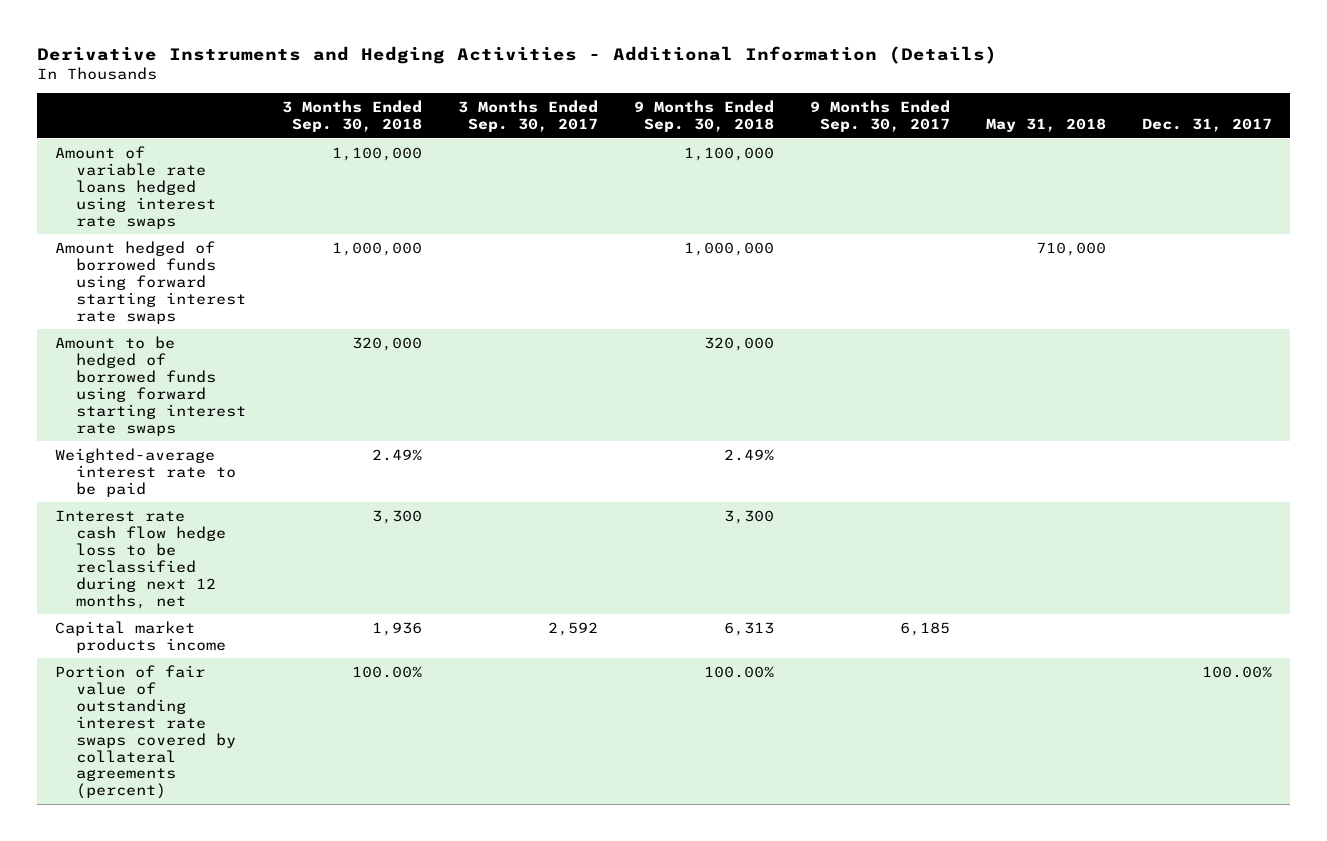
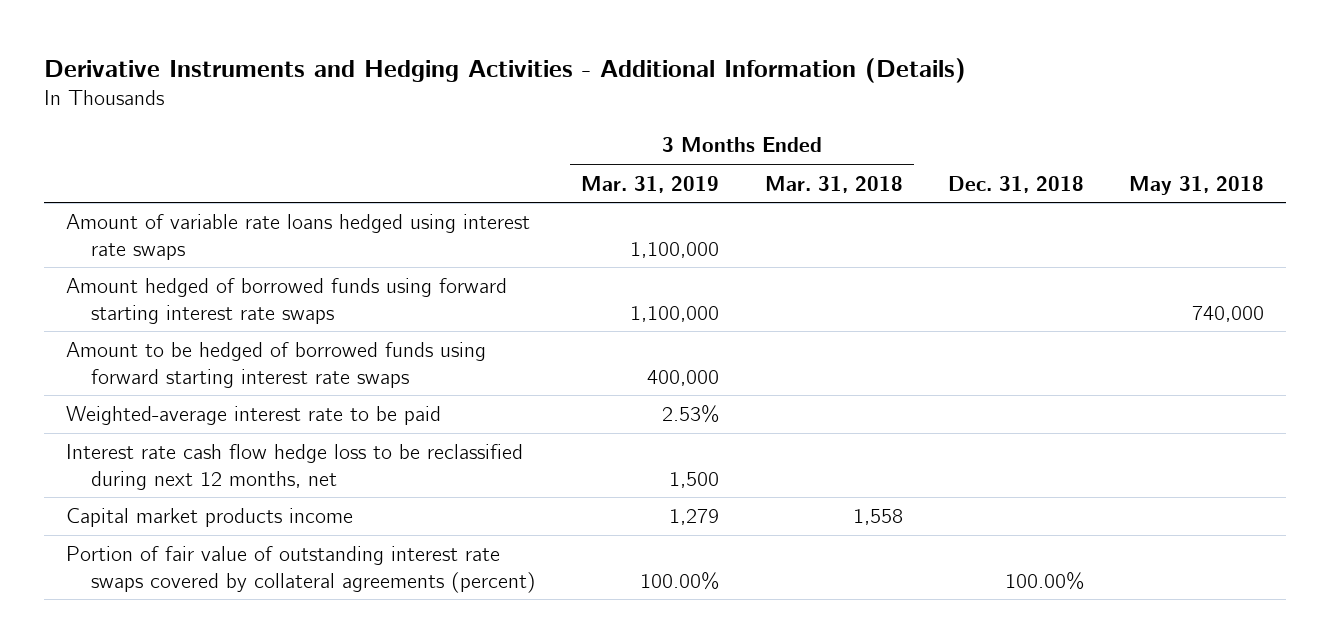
- | 3 Months Ended Sep. 30, 2018 | 3 Months Ended Sep. 30, 2017 | 9 Months Ended Sep. 30, 2018 | 9 Months Ended Sep. 30, 2017 | May 31, 2018 | Dec. 31, 2017
+ | 3 Months Ended Mar. 31, 2019 | 3 Months Ended Mar. 31, 2018 | Dec. 31, 2018 | May 31, 2018
- Amount hedged of borrowed funds using forward starting interest rate swaps | 1,000,000 | | 1,000,000 | | 710,000 |
+ Amount hedged of borrowed funds using forward starting interest rate swaps | 1,100,000 | | | 740,000

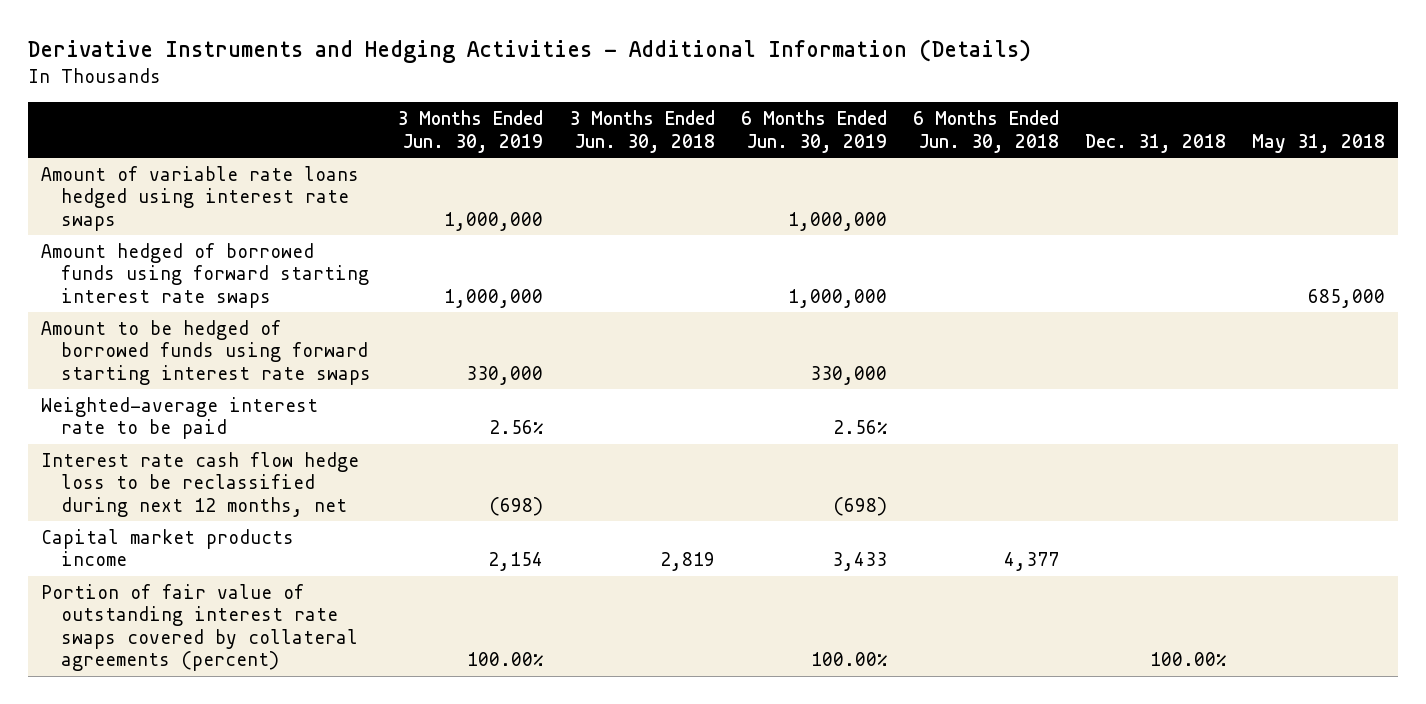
- | 3 Months Ended Mar. 31, 2019 | 3 Months Ended Mar. 31, 2018 | Dec. 31, 2018 | May 31, 2018
+ | 3 Months Ended Jun. 30, 2019 | 3 Months Ended Jun. 30, 2018 | 6 Months Ended Jun. 30, 2019 | 6 Months Ended Jun. 30, 2018 | Dec. 31, 2018 | May 31, 2018
- Amount hedged of borrowed funds using forward starting interest rate swaps | 1,100,000 | | | 740,000
+ Amount hedged of borrowed funds using forward starting interest rate swaps | 1,000,000 | | 1,000,000 | | | 685,000

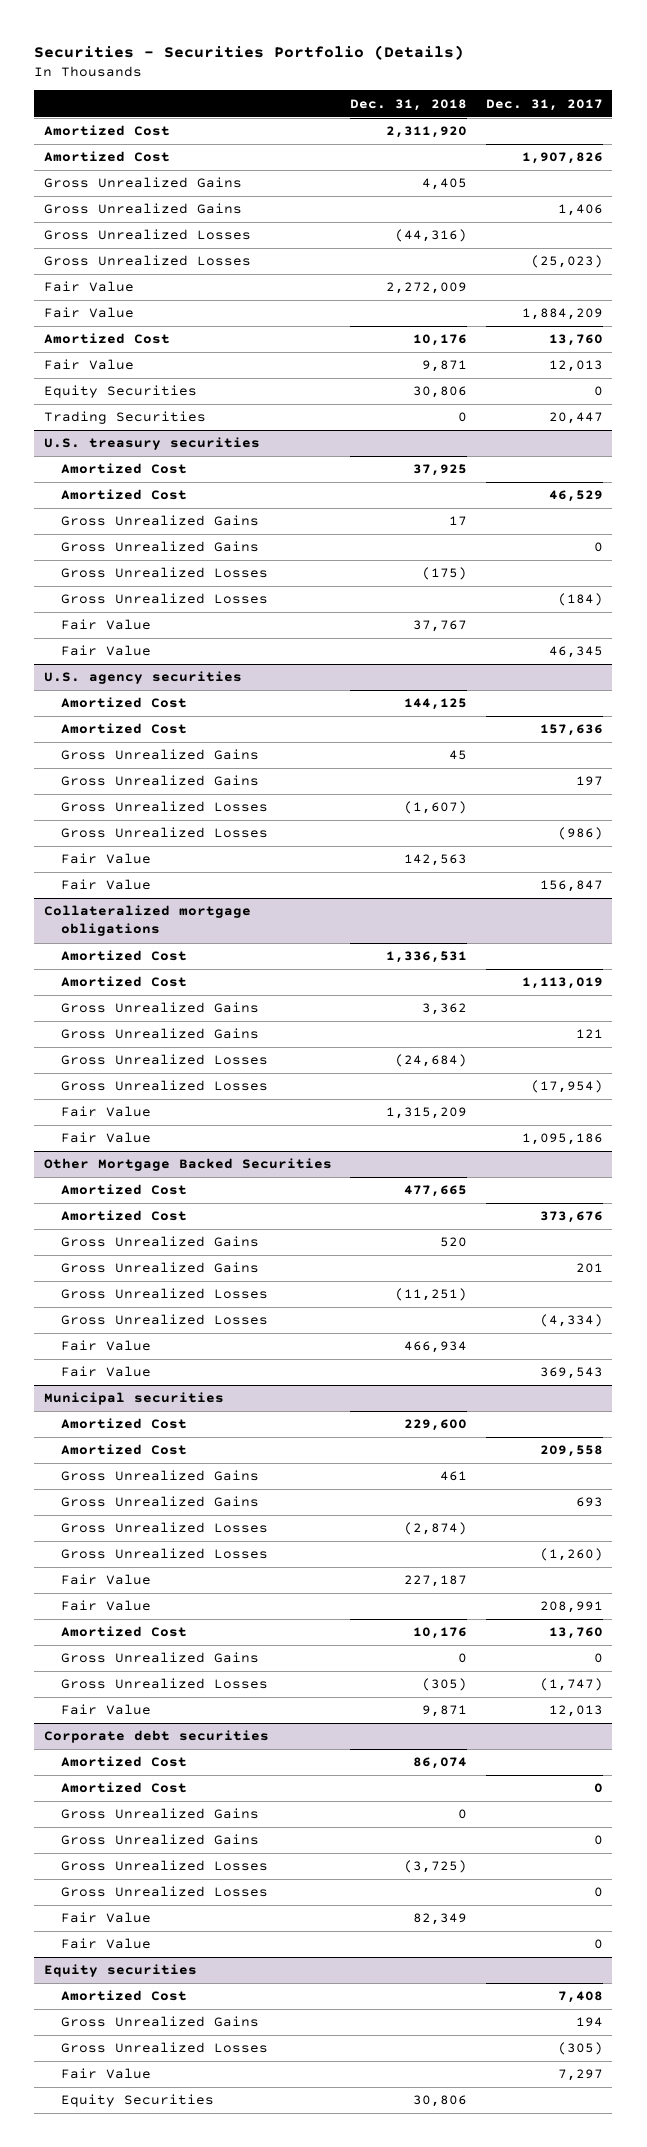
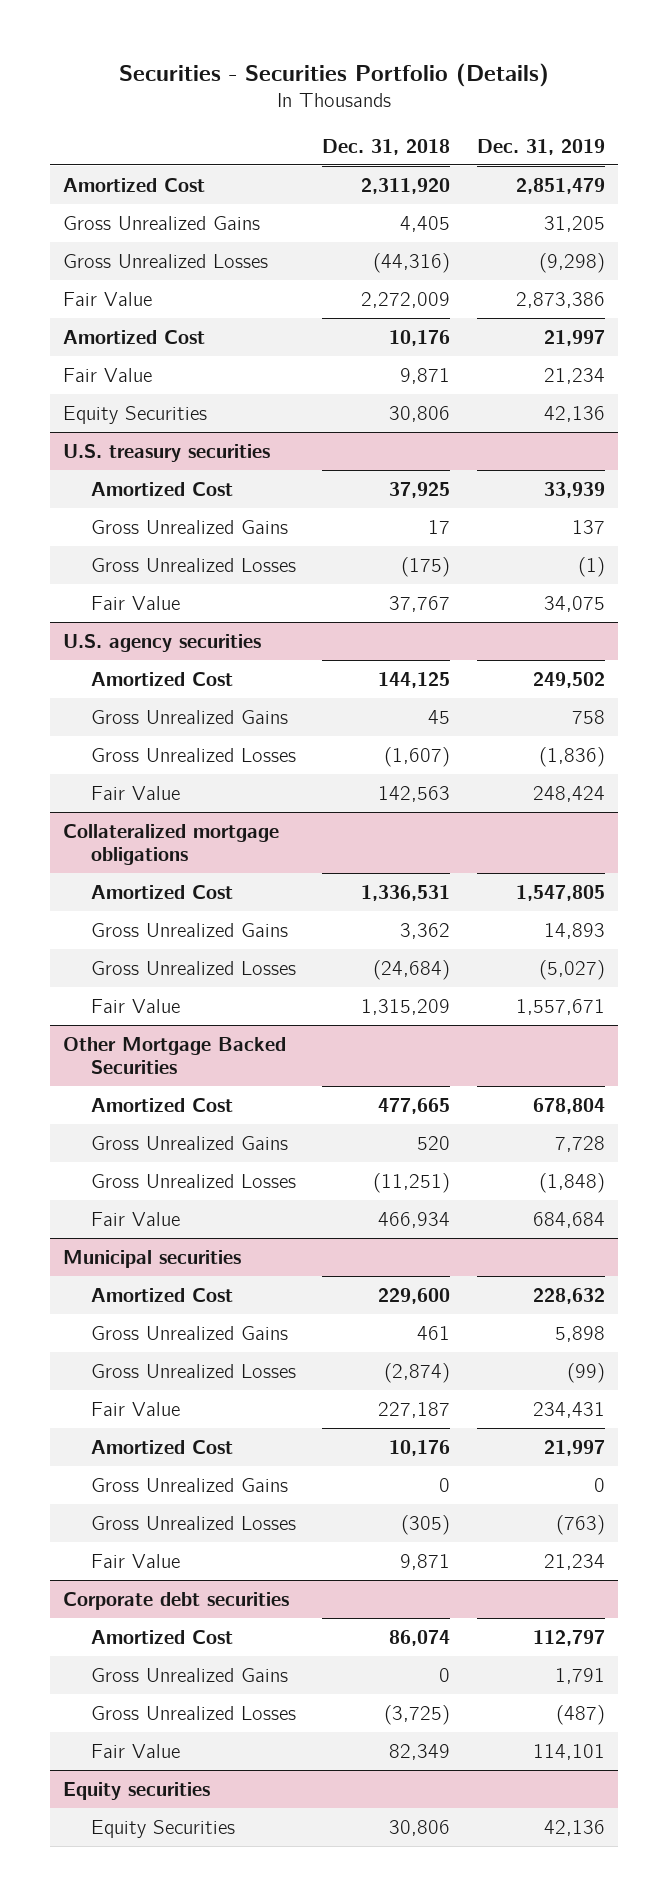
- | Dec. 31, 2018 | Dec. 31, 2017
+ | Dec. 31, 2018 | Dec. 31, 2019
- Amortized Cost | | 1,907,826
- Gross Unrealized Gains | | 1,406
- Gross Unrealized Losses | | (25,023)
- Fair Value | | 1,884,209
- Trading Securities | 0 | 20,447
@ U.S. treasury securities
- Amortized Cost | | 46,529
- Gross Unrealized Gains | | 0
- Gross Unrealized Losses | | (184)
- Fair Value | | 46,345
@ U.S. agency securities
- Amortized Cost | | 157,636
- Gross Unrealized Gains | | 197
- Gross Unrealized Losses | | (986)
- Fair Value | | 156,847
@ Collateralized mortgage obligations
- Amortized Cost | | 1,113,019
- Gross Unrealized Gains | | 121
- Gross Unrealized Losses | | (17,954)
- Fair Value | | 1,095,186
@ Other Mortgage Backed Securities
- Amortized Cost | | 373,676
- Gross Unrealized Gains | | 201
- Gross Unrealized Losses | | (4,334)
- Fair Value | | 369,543
@ Municipal securities
- Amortized Cost | | 209,558
- Gross Unrealized Gains | | 693
- Gross Unrealized Losses | | (1,260)
- Fair Value | | 208,991
@ Corporate debt securities
- Amortized Cost | | 0
- Gross Unrealized Gains | | 0
- Gross Unrealized Losses | | 0
- Fair Value | | 0
@ Equity securities
- Amortized Cost | | 7,408
- Gross Unrealized Gains | | 194
- Gross Unrealized Losses | | (305)
- Fair Value | | 7,297

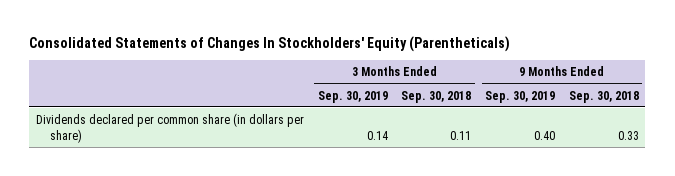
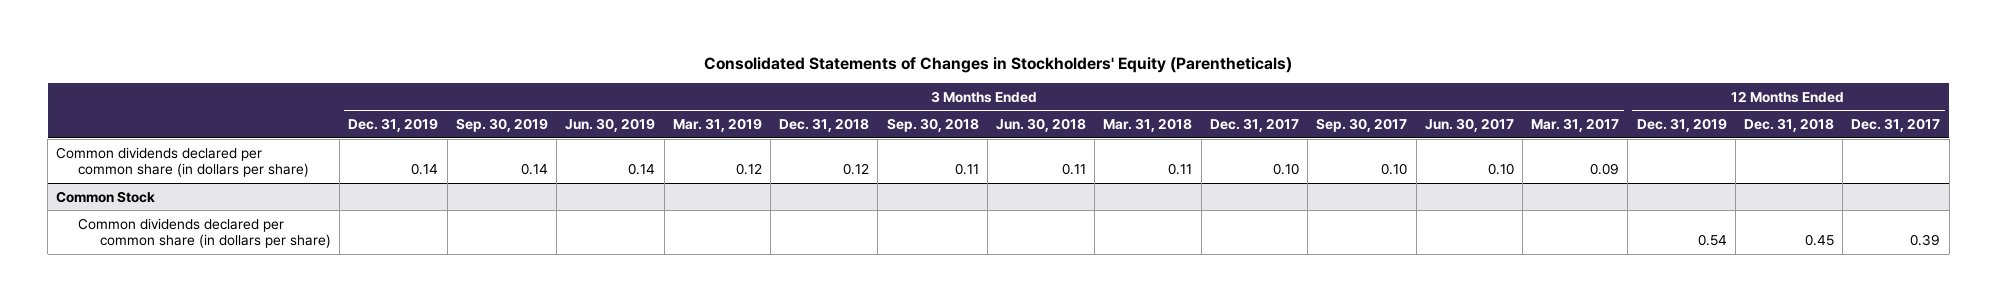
- Consolidated Statements of Changes In Stockholders' Equity (Parentheticals)
+ Consolidated Statements of Changes in Stockholders' Equity (Parentheticals)
- | 3 Months Ended Sep. 30, 2019 | 3 Months Ended Sep. 30, 2018 | 9 Months Ended Sep. 30, 2019 | 9 Months Ended Sep. 30, 2018
+ | 3 Months Ended Dec. 31, 2019 | 3 Months Ended Sep. 30, 2019 | 3 Months Ended Jun. 30, 2019 | 3 Months Ended Mar. 31, 2019 | 3 Months Ended Dec. 31, 2018 | 3 Months Ended Sep. 30, 2018 | 3 Months Ended Jun. 30, 2018 | 3 Months Ended Mar. 31, 2018 | 3 Months Ended Dec. 31, 2017 | 3 Months Ended Sep. 30, 2017 | 3 Months Ended Jun. 30, 2017 | 3 Months Ended Mar. 31, 2017 | 12 Months Ended Dec. 31, 2019 | 12 Months Ended Dec. 31, 2018 | 12 Months Ended Dec. 31, 2017
- Dividends declared per common share (in dollars per share) | 0.14 | 0.11 | 0.40 | 0.33
+ Common dividends declared per common share (in dollars per share) | 0.14 | 0.14 | 0.14 | 0.12 | 0.12 | 0.11 | 0.11 | 0.11 | 0.10 | 0.10 | 0.10 | 0.09 | | |
+ Common Stock
+ Common dividends declared per common share (in dollars per share) | | | | | | | | | | | | | 0.54 | 0.45 | 0.39

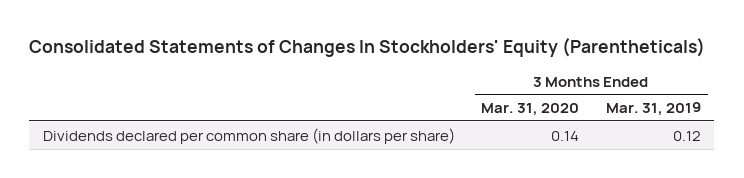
- Consolidated Statements of Changes in Stockholders' Equity (Parentheticals)
+ Consolidated Statements of Changes In Stockholders' Equity (Parentheticals)
- | 3 Months Ended Dec. 31, 2019 | 3 Months Ended Sep. 30, 2019 | 3 Months Ended Jun. 30, 2019 | 3 Months Ended Mar. 31, 2019 | 3 Months Ended Dec. 31, 2018 | 3 Months Ended Sep. 30, 2018 | 3 Months Ended Jun. 30, 2018 | 3 Months Ended Mar. 31, 2018 | 3 Months Ended Dec. 31, 2017 | 3 Months Ended Sep. 30, 2017 | 3 Months Ended Jun. 30, 2017 | 3 Months Ended Mar. 31, 2017 | 12 Months Ended Dec. 31, 2019 | 12 Months Ended Dec. 31, 2018 | 12 Months Ended Dec. 31, 2017
+ | 3 Months Ended Mar. 31, 2020 | 3 Months Ended Mar. 31, 2019
- Common dividends declared per common share (in dollars per share) | 0.14 | 0.14 | 0.14 | 0.12 | 0.12 | 0.11 | 0.11 | 0.11 | 0.10 | 0.10 | 0.10 | 0.09 | | |
- Common Stock
- Common dividends declared per common share (in dollars per share) | | | | | | | | | | | | | 0.54 | 0.45 | 0.39
+ Dividends declared per common share (in dollars per share) | 0.14 | 0.12

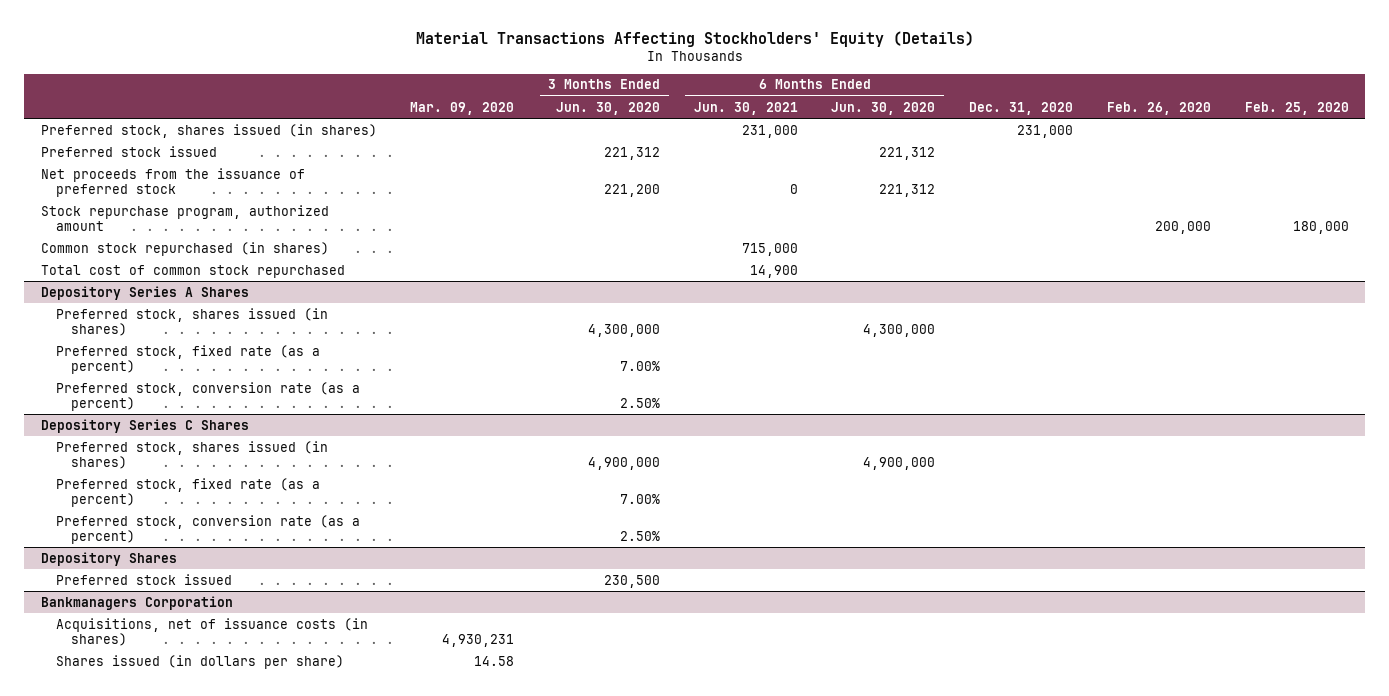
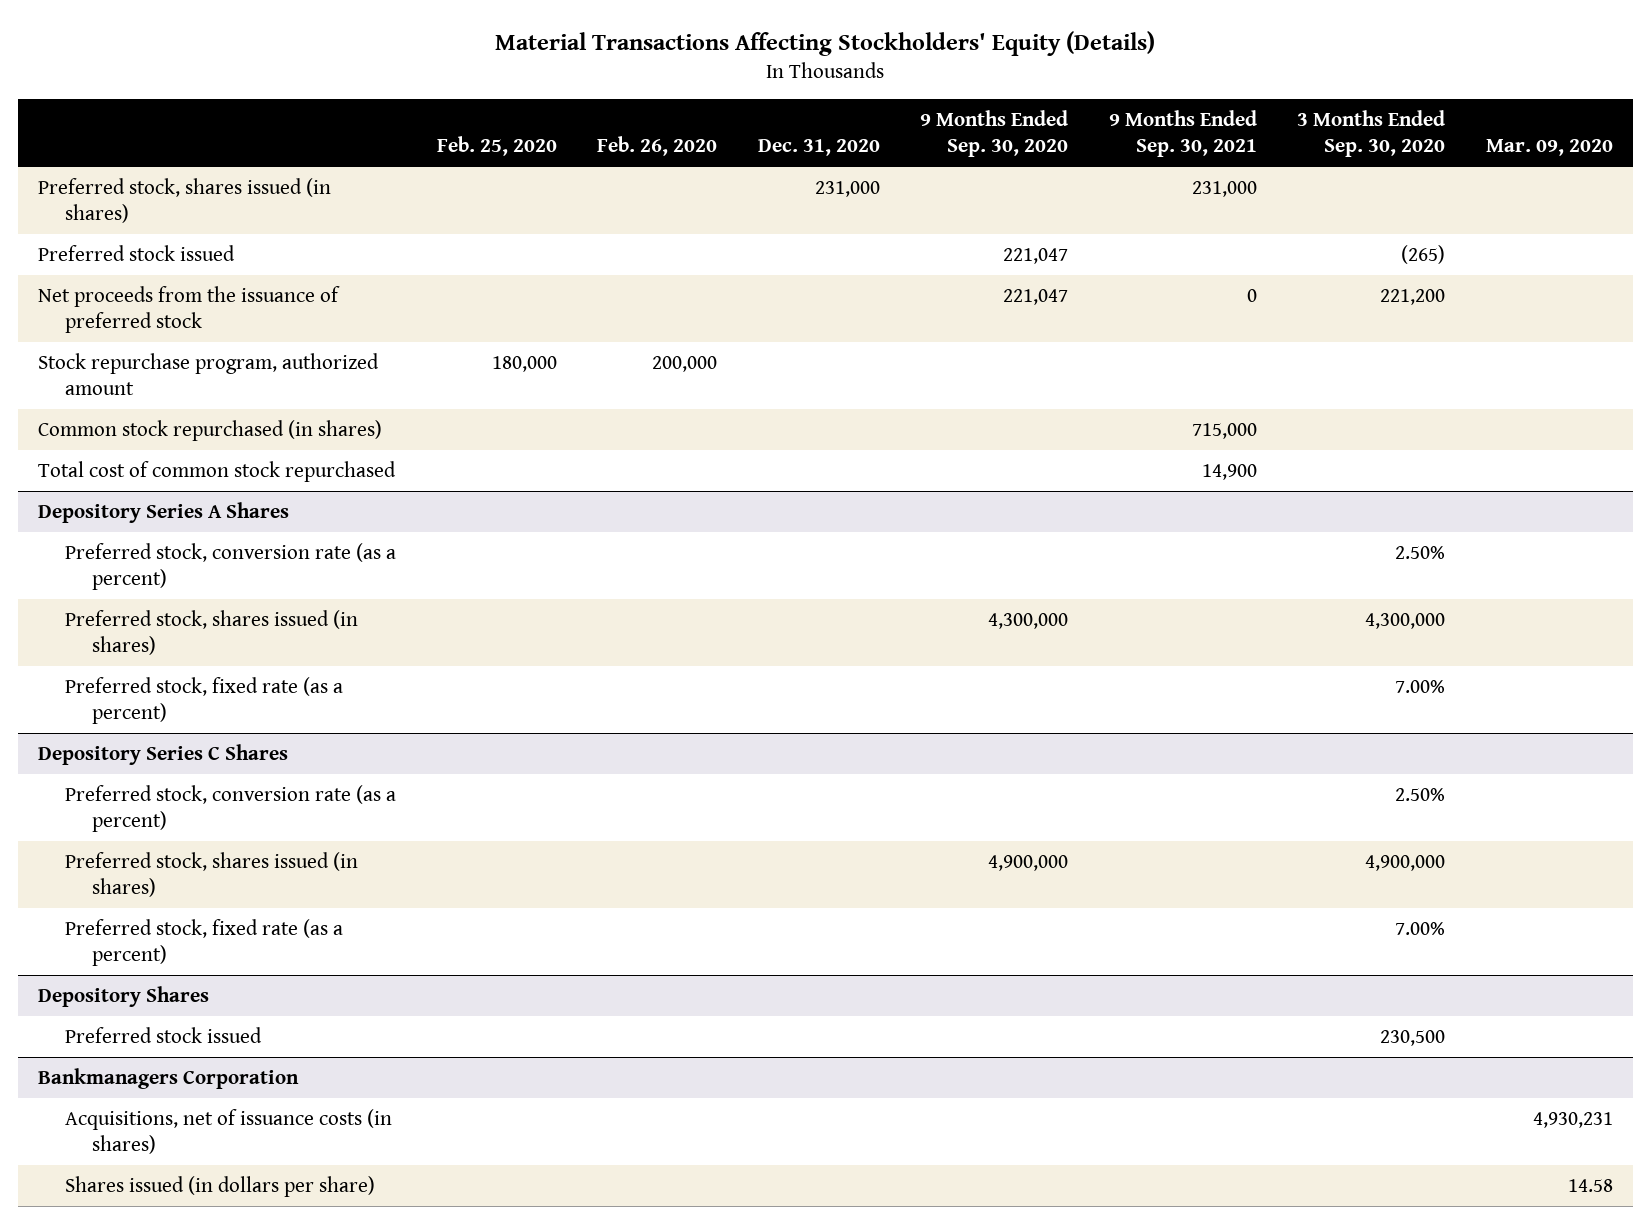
- | Mar. 09, 2020 | 3 Months Ended Jun. 30, 2020 | 6 Months Ended Jun. 30, 2021 | 6 Months Ended Jun. 30, 2020 | Dec. 31, 2020 | Feb. 26, 2020 | Feb. 25, 2020
+ | Feb. 25, 2020 | Feb. 26, 2020 | Dec. 31, 2020 | 9 Months Ended Sep. 30, 2020 | 9 Months Ended Sep. 30, 2021 | 3 Months Ended Sep. 30, 2020 | Mar. 09, 2020
@ Depository Series A Shares
moved up: Preferred stock, conversion rate (as a percent) | | | | | | 2.50% |
@ Depository Series C Shares
moved up: Preferred stock, conversion rate (as a percent) | | | | | | 2.50% |

